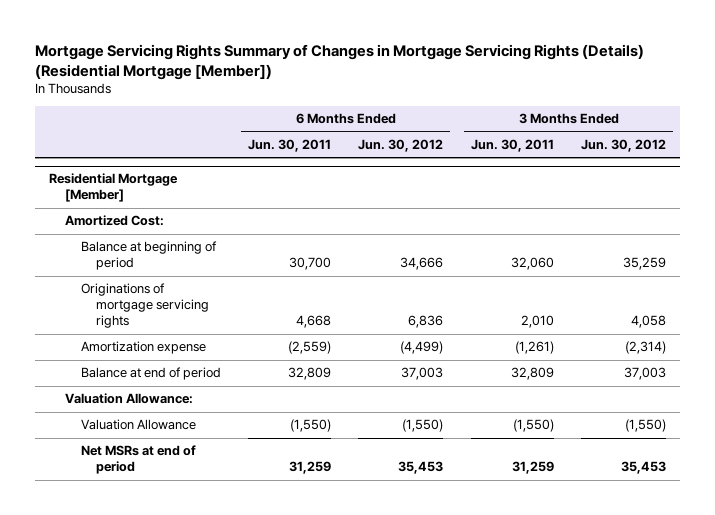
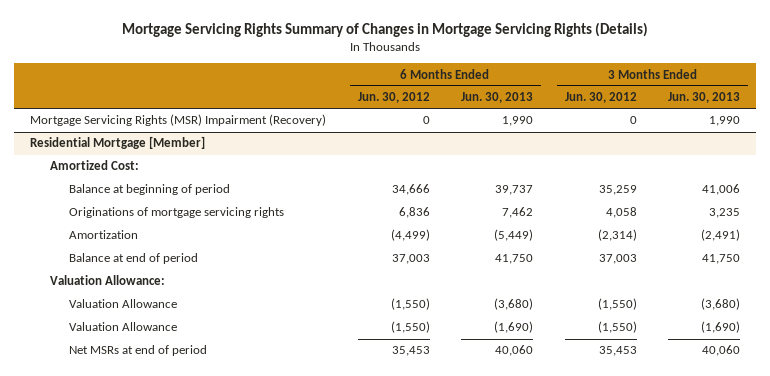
- Mortgage Servicing Rights Summary of Changes in Mortgage Servicing Rights (Details) (Residential Mortgage [Member])
+ Mortgage Servicing Rights Summary of Changes in Mortgage Servicing Rights (Details)
- | 6 Months Ended Jun. 30, 2011 | 6 Months Ended Jun. 30, 2012 | 3 Months Ended Jun. 30, 2011 | 3 Months Ended Jun. 30, 2012
+ | 6 Months Ended Jun. 30, 2012 | 6 Months Ended Jun. 30, 2013 | 3 Months Ended Jun. 30, 2012 | 3 Months Ended Jun. 30, 2013
+ Mortgage Servicing Rights (MSR) Impairment (Recovery) | 0 | 1,990 | 0 | 1,990
@ Residential Mortgage [Member]
- Amortization expense | (2,559) | (4,499) | (1,261) | (2,314)
+ Amortization | (4,499) | (5,449) | (2,314) | (2,491)
+ Valuation Allowance | (1,550) | (1,690) | (1,550) | (1,690)

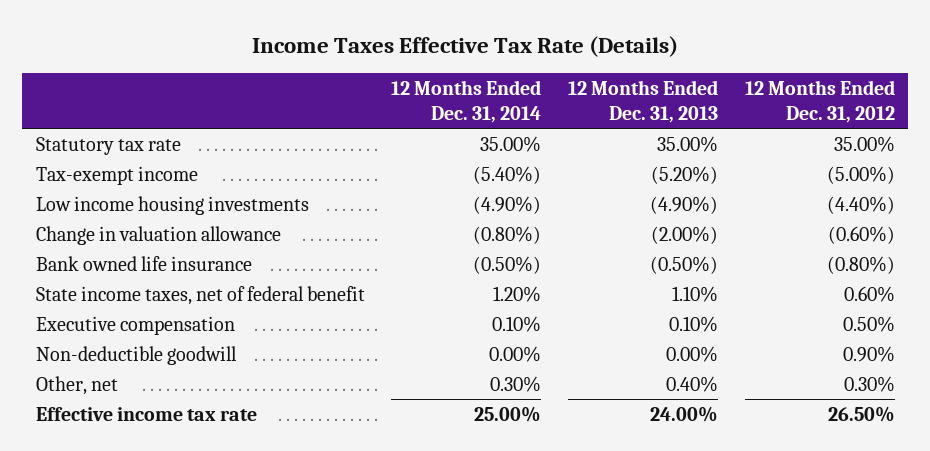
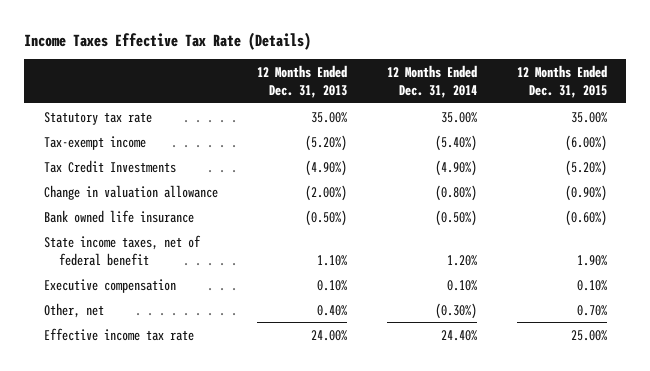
- | 12 Months Ended Dec. 31, 2014 | 12 Months Ended Dec. 31, 2013 | 12 Months Ended Dec. 31, 2012
+ | 12 Months Ended Dec. 31, 2013 | 12 Months Ended Dec. 31, 2014 | 12 Months Ended Dec. 31, 2015
- Low income housing investments | (4.90%) | (4.90%) | (4.40%)
+ Tax Credit Investments | (4.90%) | (4.90%) | (5.20%)
- Non-deductible goodwill | 0.00% | 0.00% | 0.90%
- Other, net | 0.30% | 0.40% | 0.30%
- Effective income tax rate | 25.00% | 24.00% | 26.50%
+ Other, net | 0.40% | (0.30%) | 0.70%
+ Effective income tax rate | 24.00% | 24.40% | 25.00%

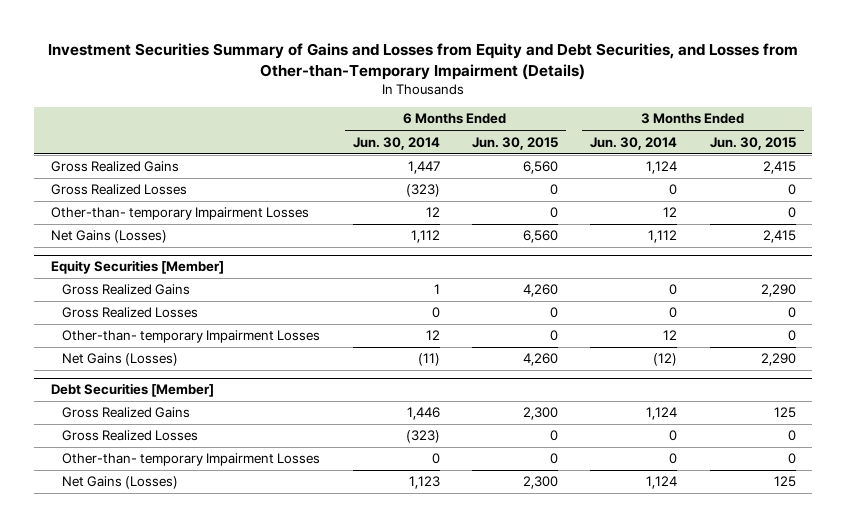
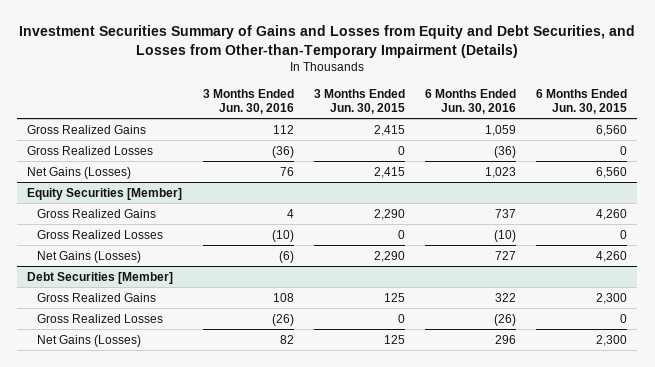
- | 6 Months Ended Jun. 30, 2014 | 6 Months Ended Jun. 30, 2015 | 3 Months Ended Jun. 30, 2014 | 3 Months Ended Jun. 30, 2015
+ | 3 Months Ended Jun. 30, 2016 | 3 Months Ended Jun. 30, 2015 | 6 Months Ended Jun. 30, 2016 | 6 Months Ended Jun. 30, 2015
- Other-than- temporary Impairment Losses | 12 | 0 | 12 | 0
@ Equity Securities [Member]
- Other-than- temporary Impairment Losses | 12 | 0 | 12 | 0
@ Debt Securities [Member]
- Other-than- temporary Impairment Losses | 0 | 0 | 0 | 0

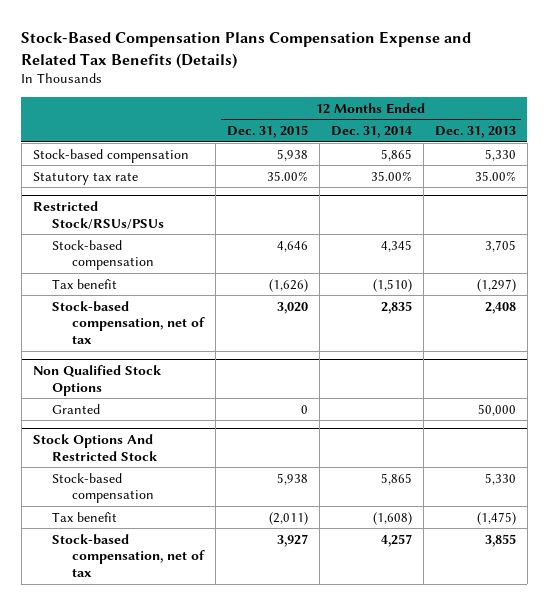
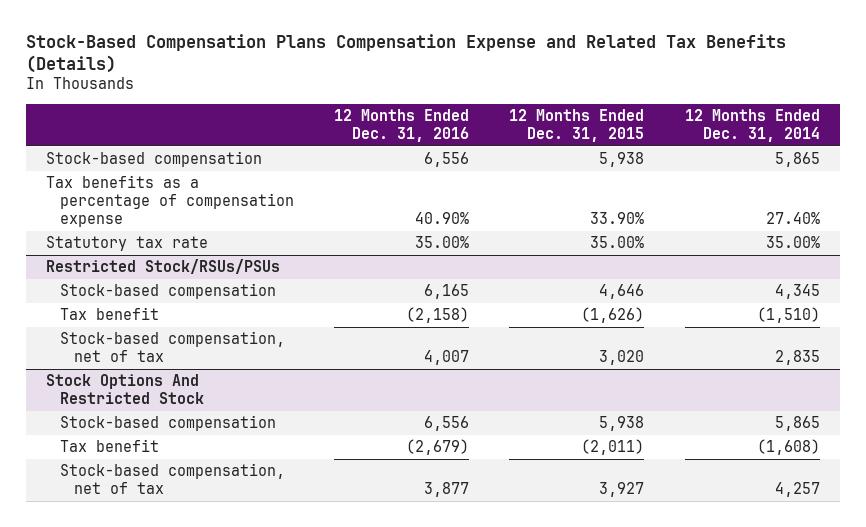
- | 12 Months Ended Dec. 31, 2015 | 12 Months Ended Dec. 31, 2014 | 12 Months Ended Dec. 31, 2013
+ | 12 Months Ended Dec. 31, 2016 | 12 Months Ended Dec. 31, 2015 | 12 Months Ended Dec. 31, 2014
+ Tax benefits as a percentage of compensation expense | 40.90% | 33.90% | 27.40%
- Non Qualified Stock Options
- Granted | 0 | | 50,000

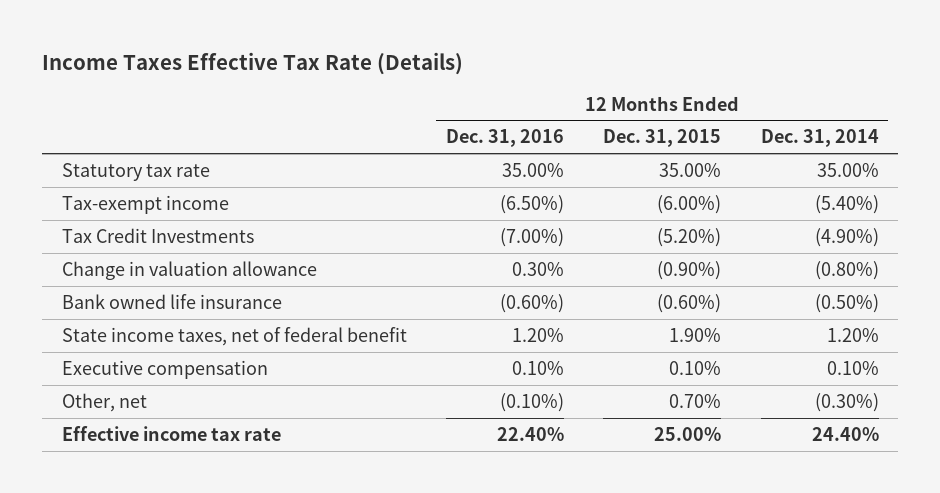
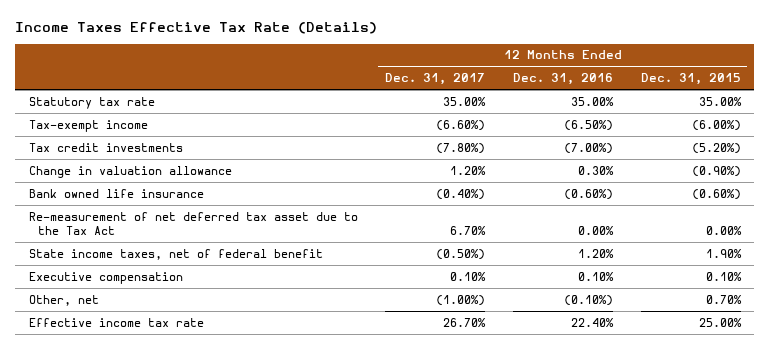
- | 12 Months Ended Dec. 31, 2016 | 12 Months Ended Dec. 31, 2015 | 12 Months Ended Dec. 31, 2014
+ | 12 Months Ended Dec. 31, 2017 | 12 Months Ended Dec. 31, 2016 | 12 Months Ended Dec. 31, 2015
- Tax Credit Investments | (7.00%) | (5.20%) | (4.90%)
+ Tax credit investments | (7.80%) | (7.00%) | (5.20%)
+ Re-measurement of net deferred tax asset due to the Tax Act | 6.70% | 0.00% | 0.00%

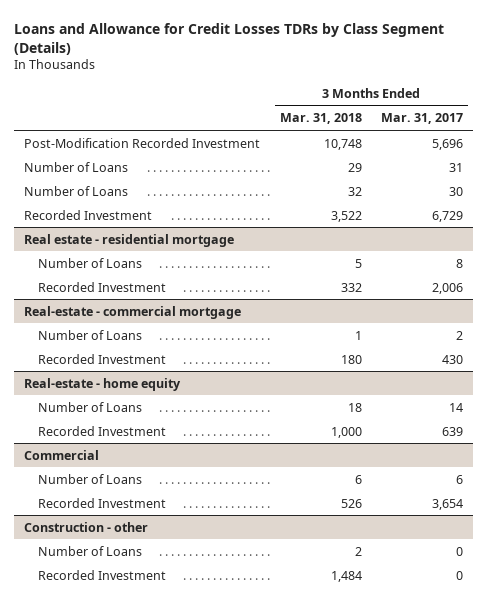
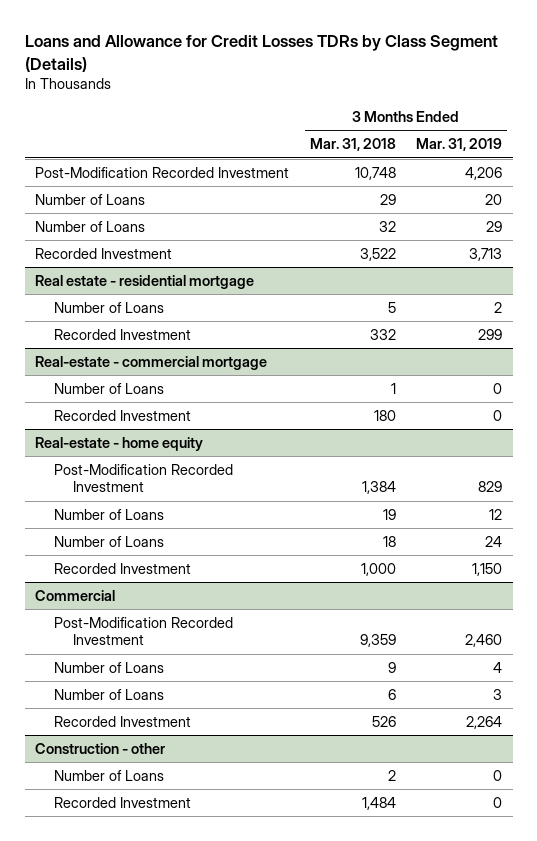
- | 3 Months Ended Mar. 31, 2018 | 3 Months Ended Mar. 31, 2017
+ | 3 Months Ended Mar. 31, 2018 | 3 Months Ended Mar. 31, 2019
@ Real-estate - home equity
+ Post-Modification Recorded Investment | 1,384 | 829
+ Number of Loans | 19 | 12
@ Commercial
+ Post-Modification Recorded Investment | 9,359 | 2,460
+ Number of Loans | 9 | 4

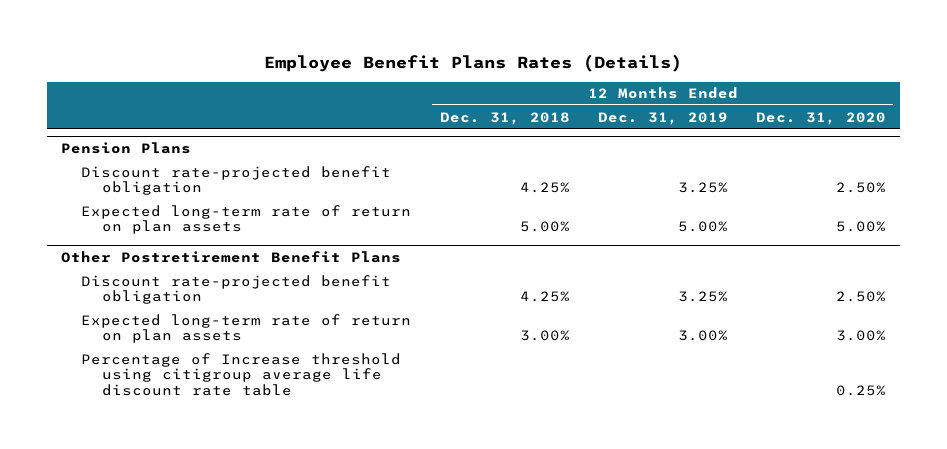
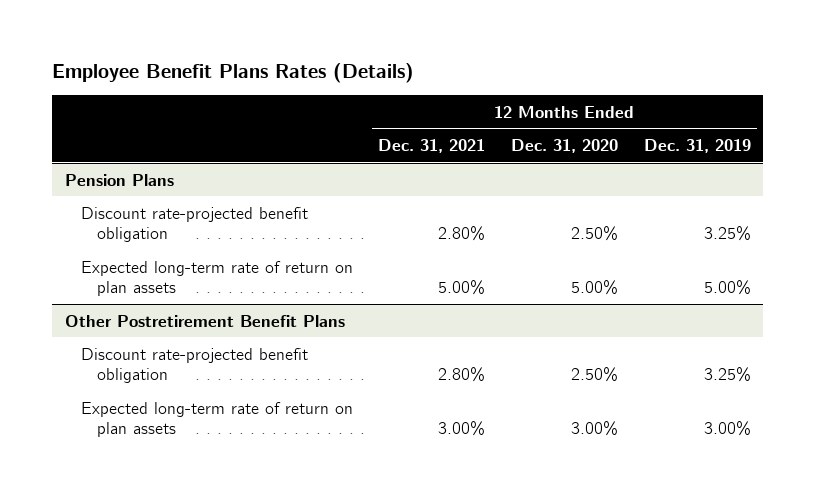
- | 12 Months Ended Dec. 31, 2018 | 12 Months Ended Dec. 31, 2019 | 12 Months Ended Dec. 31, 2020
+ | 12 Months Ended Dec. 31, 2021 | 12 Months Ended Dec. 31, 2020 | 12 Months Ended Dec. 31, 2019
@ Other Postretirement Benefit Plans
- Percentage of Increase threshold using citigroup average life discount rate table | | | 0.25%

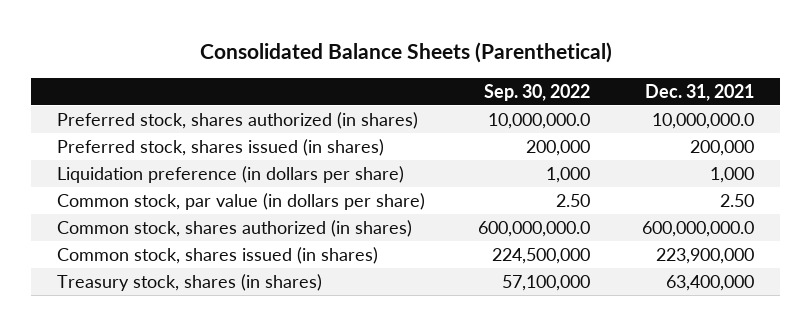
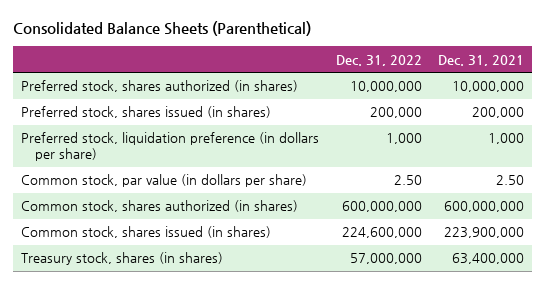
- | Sep. 30, 2022 | Dec. 31, 2021
+ | Dec. 31, 2022 | Dec. 31, 2021
- Preferred stock, shares authorized (in shares) | 10,000,000.0 | 10,000,000.0
+ Preferred stock, shares authorized (in shares) | 10,000,000 | 10,000,000
- Liquidation preference (in dollars per share) | 1,000 | 1,000
+ Preferred stock, liquidation preference (in dollars per share) | 1,000 | 1,000
- Common stock, shares authorized (in shares) | 600,000,000.0 | 600,000,000.0
+ Common stock, shares authorized (in shares) | 600,000,000 | 600,000,000

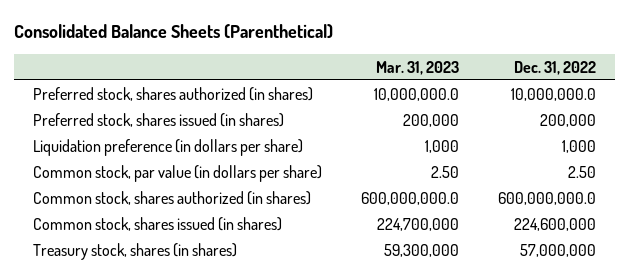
- | Dec. 31, 2022 | Dec. 31, 2021
+ | Mar. 31, 2023 | Dec. 31, 2022
- Preferred stock, shares authorized (in shares) | 10,000,000 | 10,000,000
+ Preferred stock, shares authorized (in shares) | 10,000,000.0 | 10,000,000.0
- Preferred stock, liquidation preference (in dollars per share) | 1,000 | 1,000
+ Liquidation preference (in dollars per share) | 1,000 | 1,000
- Common stock, shares authorized (in shares) | 600,000,000 | 600,000,000
+ Common stock, shares authorized (in shares) | 600,000,000.0 | 600,000,000.0

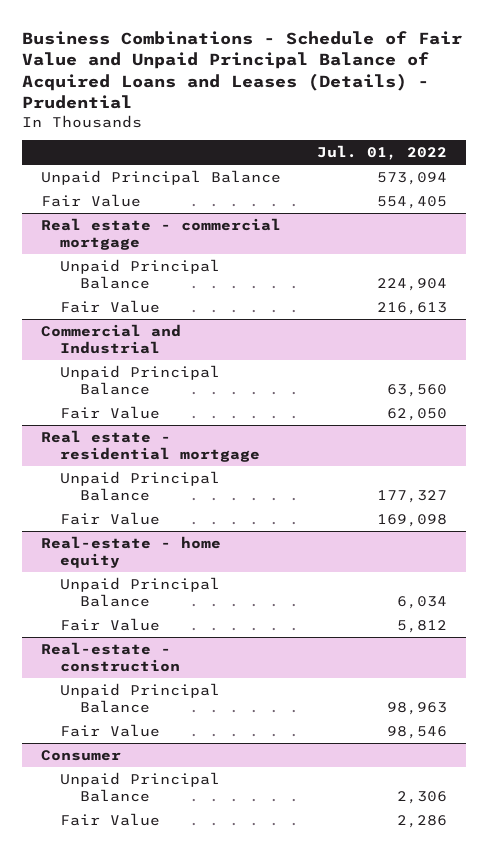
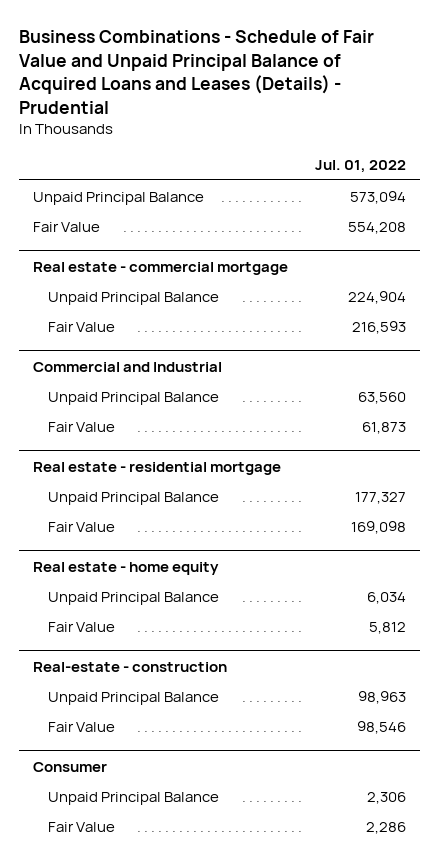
- Fair Value | 554,405
+ Fair Value | 554,208
@ Real estate - commercial mortgage
- Fair Value | 216,613
+ Fair Value | 216,593
@ Commercial and Industrial
- Fair Value | 62,050
+ Fair Value | 61,873
- Real-estate - home equity
+ Real estate - home equity

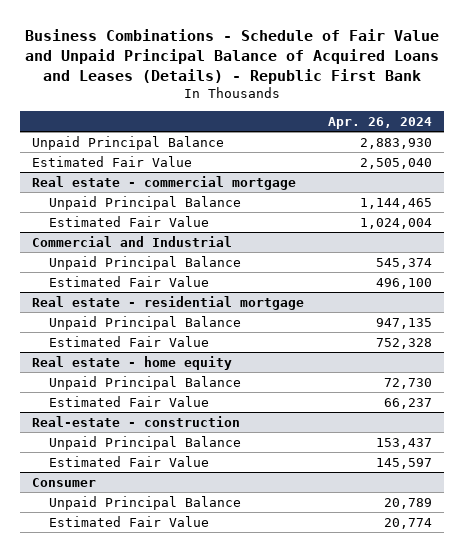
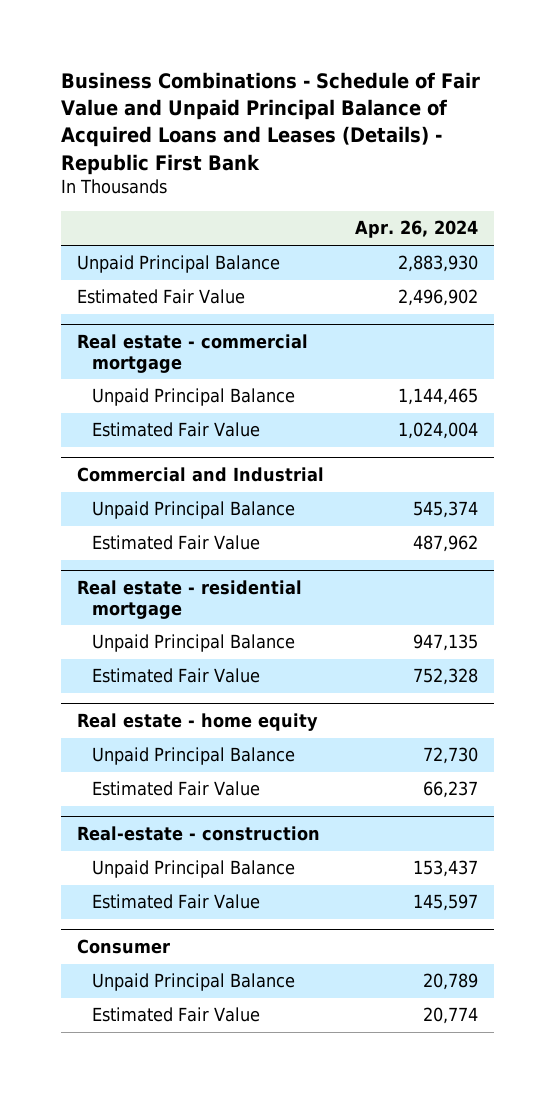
- Estimated Fair Value | 2,505,040
+ Estimated Fair Value | 2,496,902
@ Commercial and Industrial
- Estimated Fair Value | 496,100
+ Estimated Fair Value | 487,962

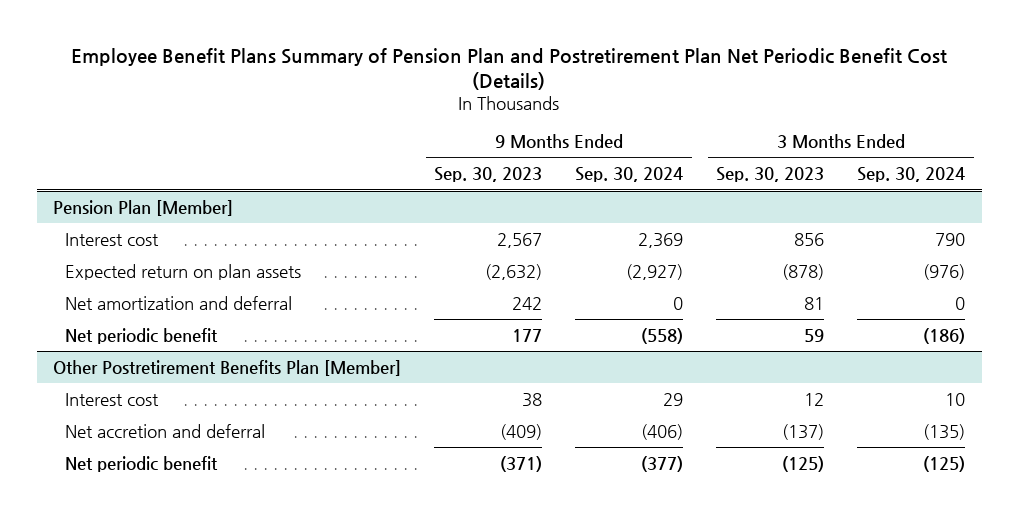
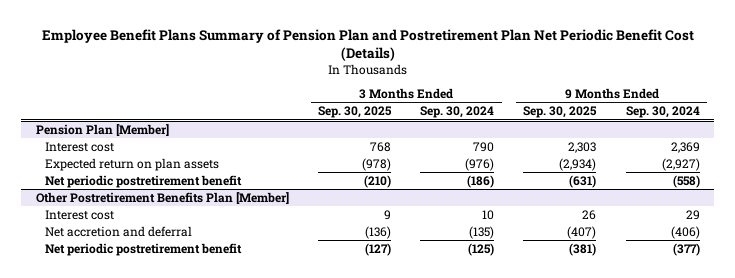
- | 9 Months Ended Sep. 30, 2023 | 9 Months Ended Sep. 30, 2024 | 3 Months Ended Sep. 30, 2023 | 3 Months Ended Sep. 30, 2024
+ | 3 Months Ended Sep. 30, 2025 | 3 Months Ended Sep. 30, 2024 | 9 Months Ended Sep. 30, 2025 | 9 Months Ended Sep. 30, 2024
@ Pension Plan [Member]
- Net amortization and deferral | 242 | 0 | 81 | 0
- Net periodic benefit | 177 | (558) | 59 | (186)
+ Net periodic postretirement benefit | (210) | (186) | (631) | (558)
@ Other Postretirement Benefits Plan [Member]
- Net periodic benefit | (371) | (377) | (125) | (125)
+ Net periodic postretirement benefit | (127) | (125) | (381) | (377)

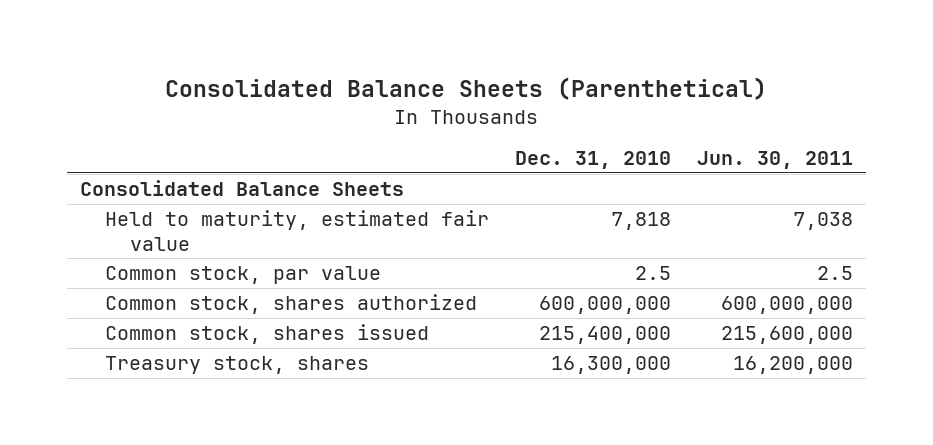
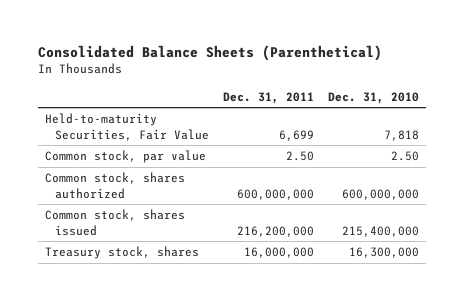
- | Dec. 31, 2010 | Jun. 30, 2011
+ | Dec. 31, 2011 | Dec. 31, 2010
- Consolidated Balance Sheets
- Held to maturity, estimated fair value | 7,818 | 7,038
- Common stock, par value | 2.5 | 2.5
+ Held-to-maturity Securities, Fair Value | 6,699 | 7,818
+ Common stock, par value | 2.50 | 2.50

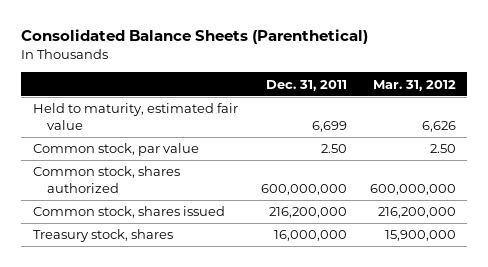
- | Dec. 31, 2011 | Dec. 31, 2010
+ | Dec. 31, 2011 | Mar. 31, 2012
- Held-to-maturity Securities, Fair Value | 6,699 | 7,818
+ Held to maturity, estimated fair value | 6,699 | 6,626

